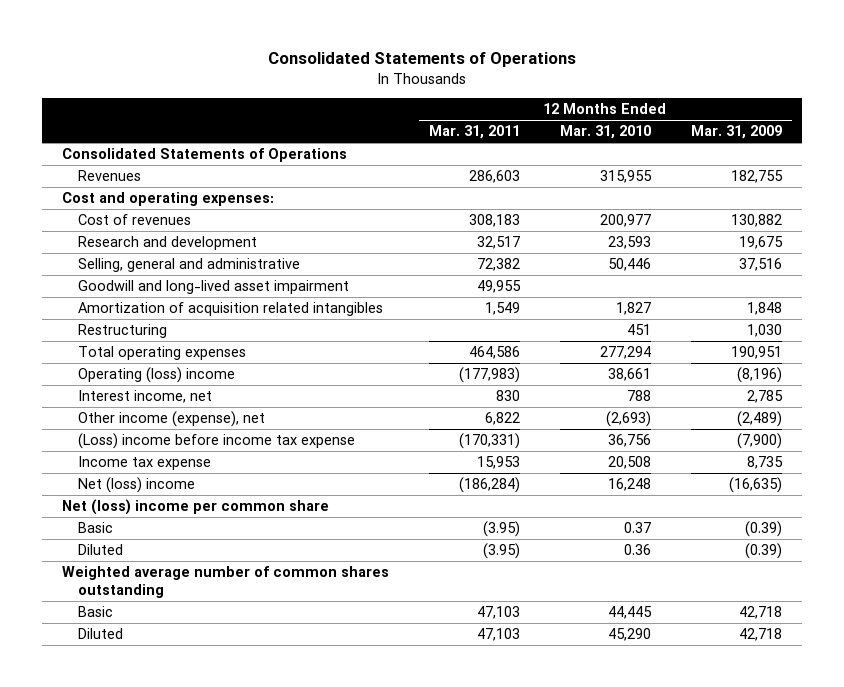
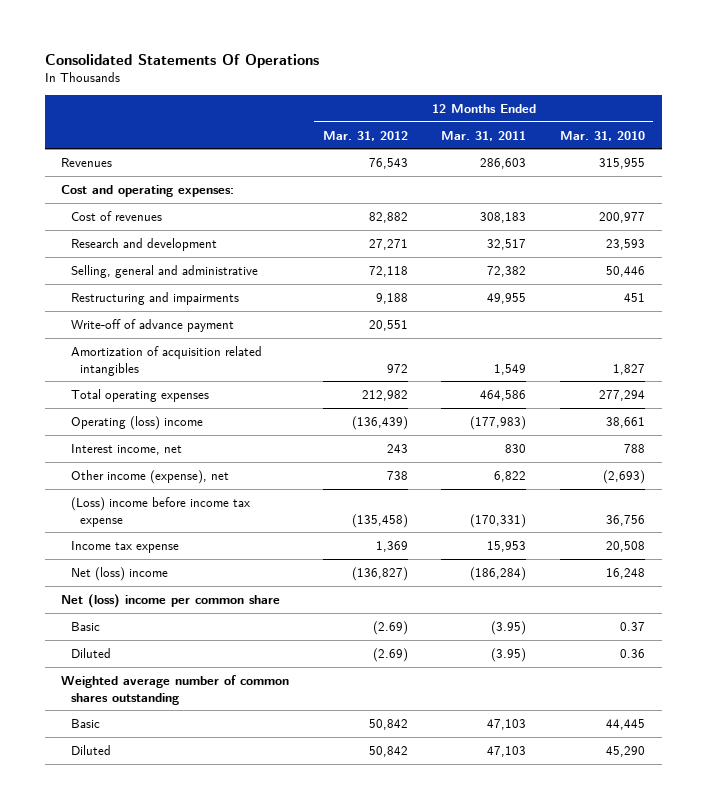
- Consolidated Statements of Operations
+ Consolidated Statements Of Operations
- | 12 Months Ended Mar. 31, 2011 | 12 Months Ended Mar. 31, 2010 | 12 Months Ended Mar. 31, 2009
+ | 12 Months Ended Mar. 31, 2012 | 12 Months Ended Mar. 31, 2011 | 12 Months Ended Mar. 31, 2010
- Consolidated Statements of Operations
- Goodwill and long-lived asset impairment | 49,955 | |
+ Restructuring and impairments | 9,188 | 49,955 | 451
+ Write-off of advance payment | 20,551 | |
- Restructuring | | 451 | 1,030

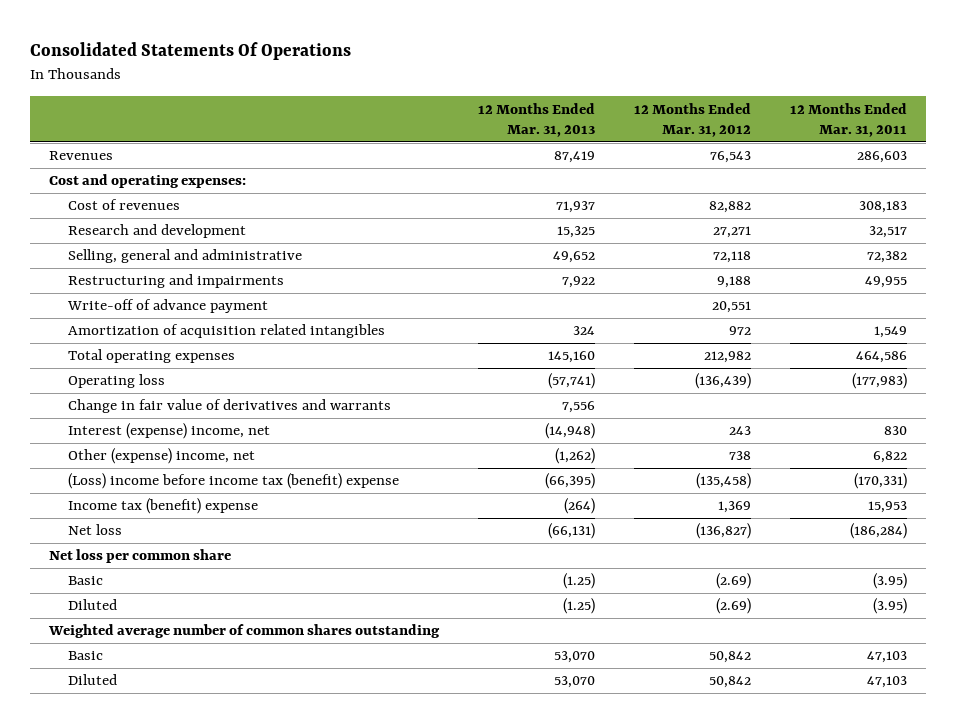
- | 12 Months Ended Mar. 31, 2012 | 12 Months Ended Mar. 31, 2011 | 12 Months Ended Mar. 31, 2010
+ | 12 Months Ended Mar. 31, 2013 | 12 Months Ended Mar. 31, 2012 | 12 Months Ended Mar. 31, 2011
- Operating (loss) income | (136,439) | (177,983) | 38,661
- Interest income, net | 243 | 830 | 788
- Other income (expense), net | 738 | 6,822 | (2,693)
- (Loss) income before income tax expense | (135,458) | (170,331) | 36,756
- Income tax expense | 1,369 | 15,953 | 20,508
- Net (loss) income | (136,827) | (186,284) | 16,248
- Net (loss) income per common share
+ Operating loss | (57,741) | (136,439) | (177,983)
+ Change in fair value of derivatives and warrants | 7,556 | |
+ Interest (expense) income, net | (14,948) | 243 | 830
+ Other (expense) income, net | (1,262) | 738 | 6,822
+ (Loss) income before income tax (benefit) expense | (66,395) | (135,458) | (170,331)
+ Income tax (benefit) expense | (264) | 1,369 | 15,953
+ Net loss | (66,131) | (136,827) | (186,284)
+ Net loss per common share

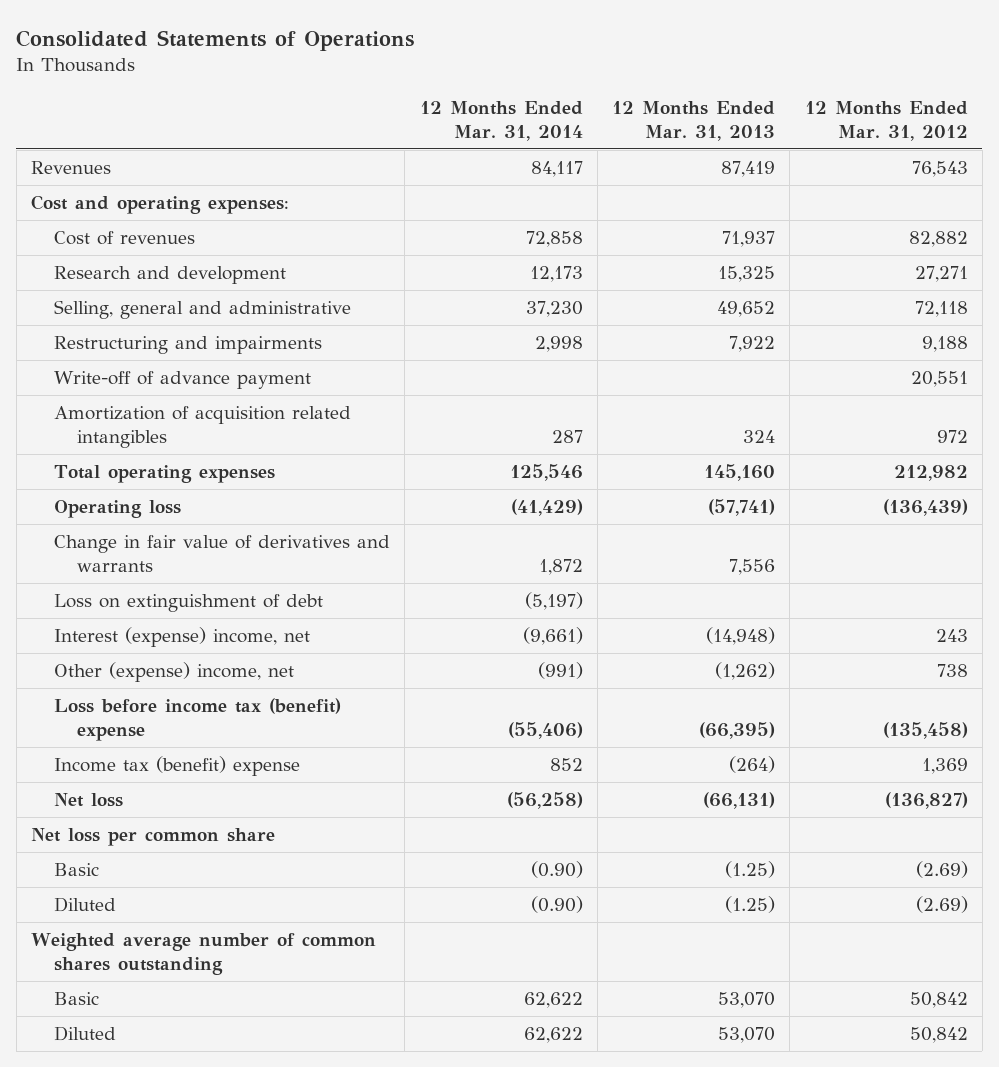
- Consolidated Statements Of Operations
+ Consolidated Statements of Operations
- | 12 Months Ended Mar. 31, 2013 | 12 Months Ended Mar. 31, 2012 | 12 Months Ended Mar. 31, 2011
+ | 12 Months Ended Mar. 31, 2014 | 12 Months Ended Mar. 31, 2013 | 12 Months Ended Mar. 31, 2012
+ Loss on extinguishment of debt | (5,197) | |
- (Loss) income before income tax (benefit) expense | (66,395) | (135,458) | (170,331)
+ Loss before income tax (benefit) expense | (55,406) | (66,395) | (135,458)

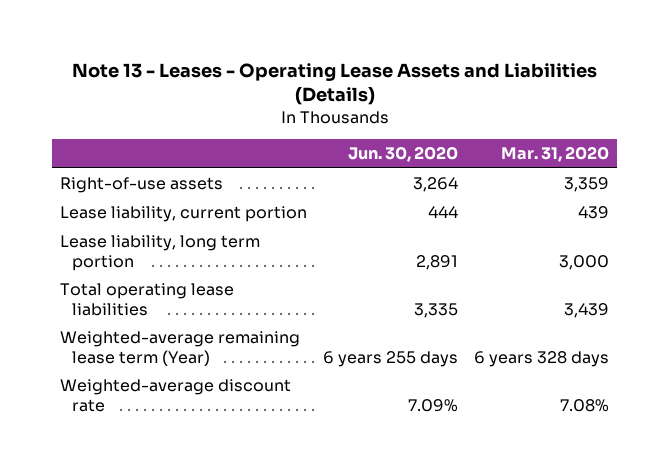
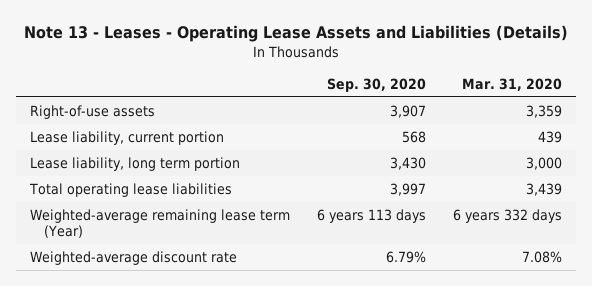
- | Jun. 30, 2020 | Mar. 31, 2020
+ | Sep. 30, 2020 | Mar. 31, 2020
- Weighted-average remaining lease term (Year) | 6 years 255 days | 6 years 328 days
+ Weighted-average remaining lease term (Year) | 6 years 113 days | 6 years 332 days

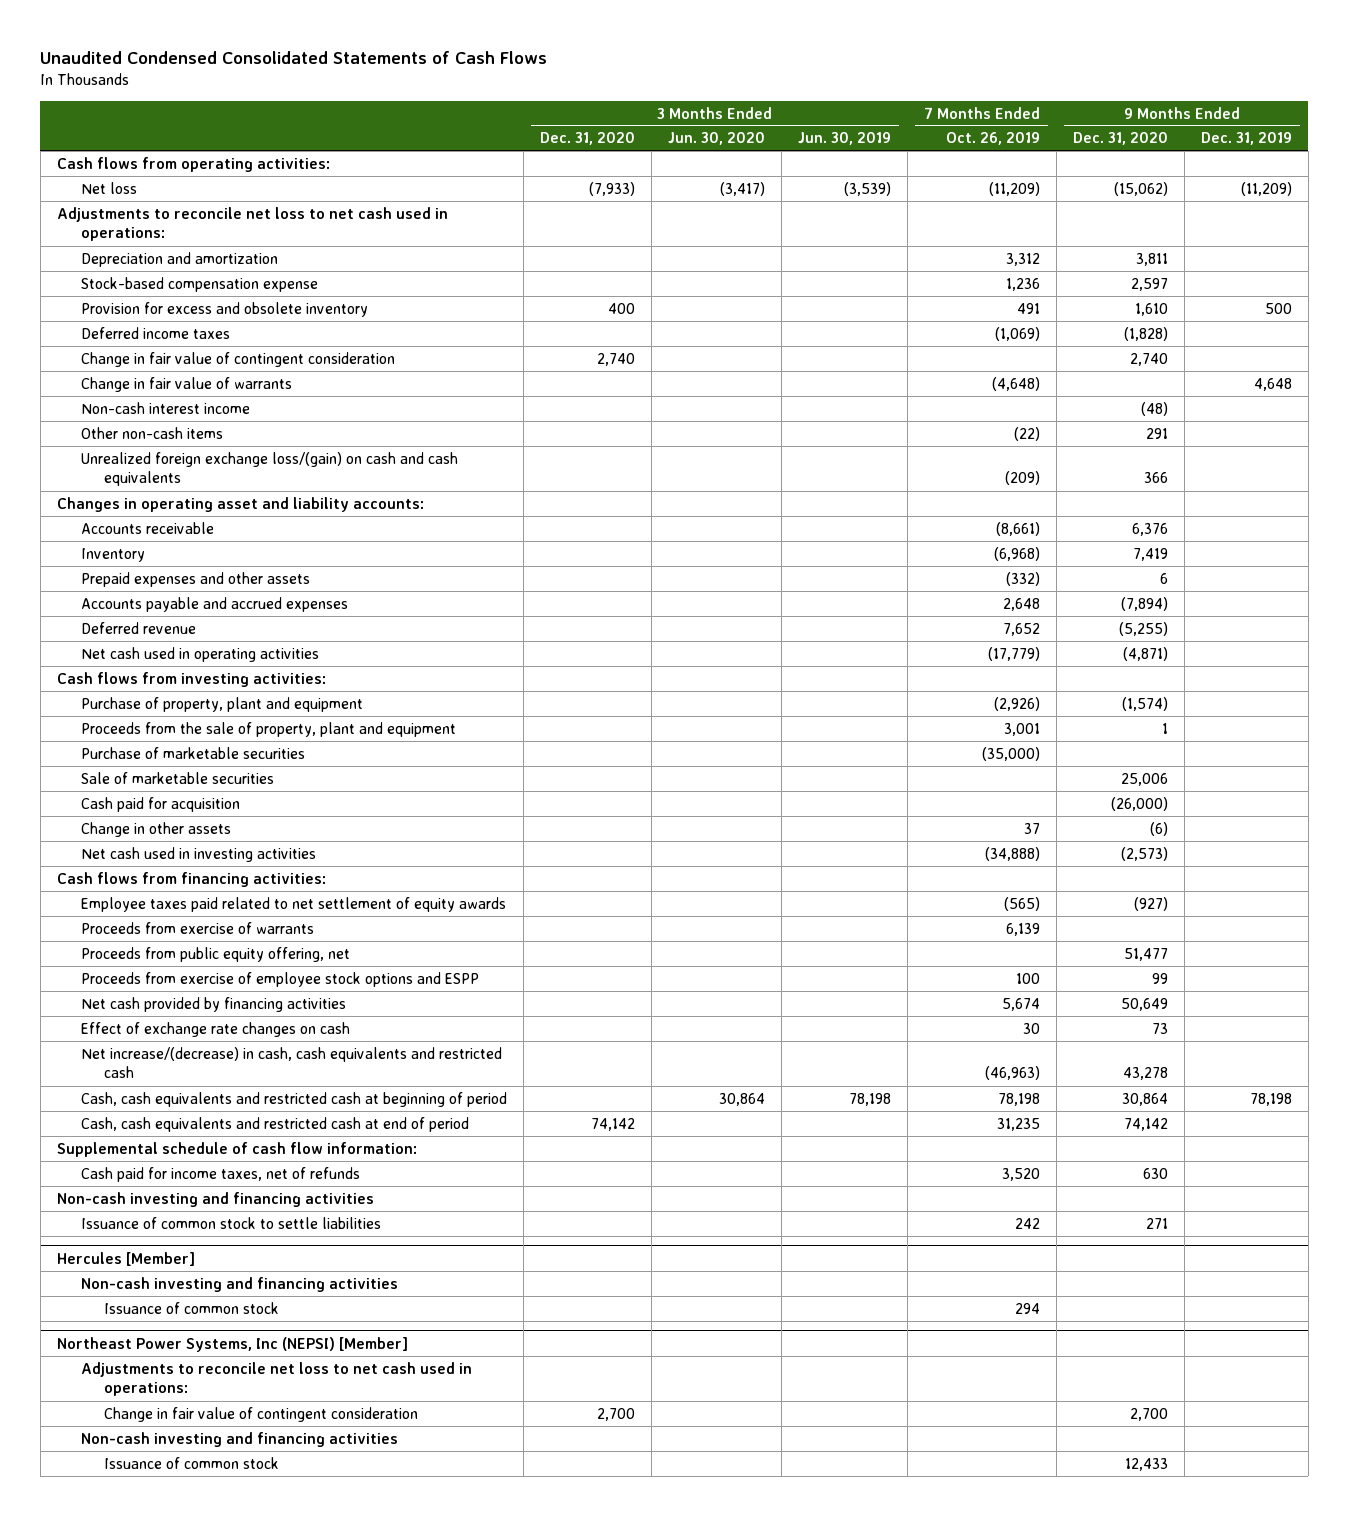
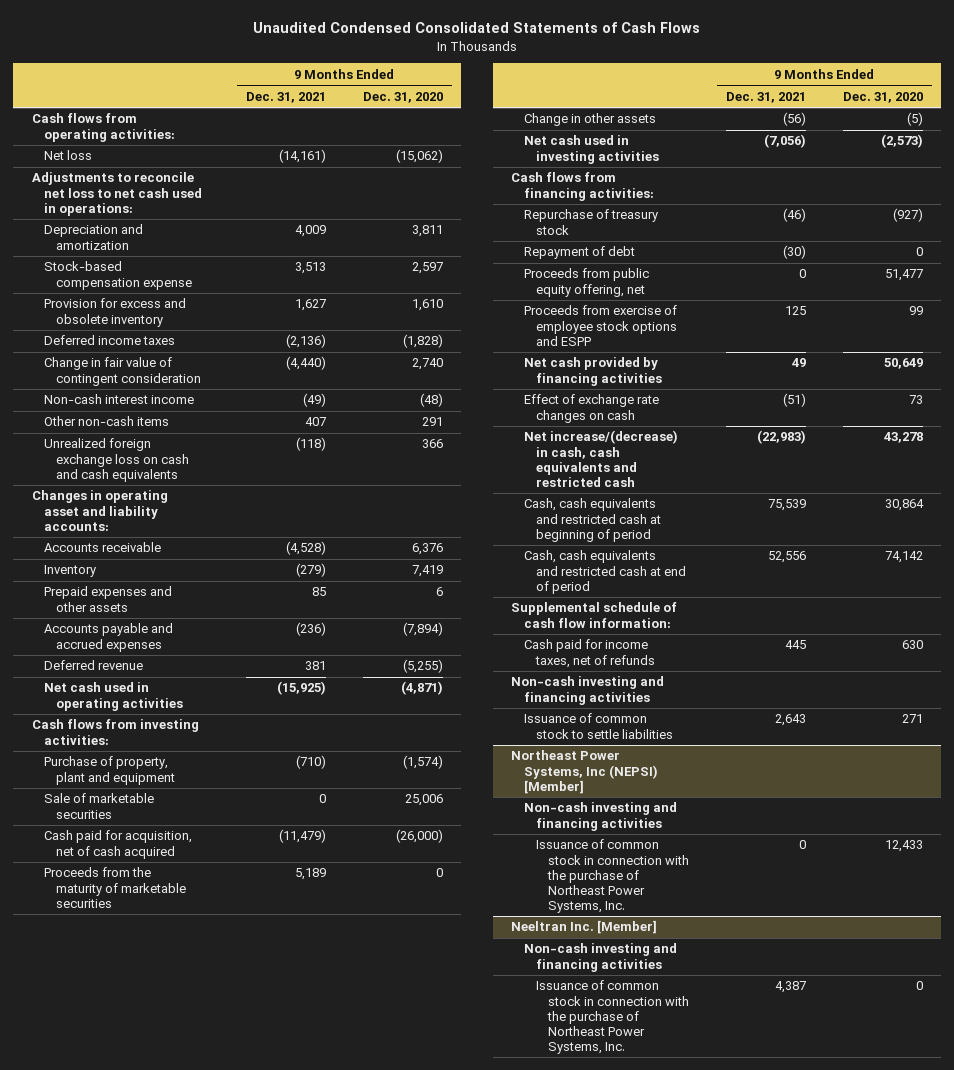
- | 3 Months Ended Dec. 31, 2020 | 3 Months Ended Jun. 30, 2020 | 3 Months Ended Jun. 30, 2019 | 7 Months Ended Oct. 26, 2019 | 9 Months Ended Dec. 31, 2020 | 9 Months Ended Dec. 31, 2019
+ | 9 Months Ended Dec. 31, 2021 | 9 Months Ended Dec. 31, 2020
- Change in fair value of warrants | | | | (4,648) | | 4,648
- Unrealized foreign exchange loss/(gain) on cash and cash equivalents | | | | (209) | 366 |
+ Unrealized foreign exchange loss on cash and cash equivalents | (118) | 366
- Proceeds from the sale of property, plant and equipment | | | | 3,001 | 1 |
- Purchase of marketable securities | | | | (35,000) | |
- Cash paid for acquisition | | | | | (26,000) |
- Change in other assets | | | | 37 | (6) |
+ Cash paid for acquisition, net of cash acquired | (11,479) | (26,000)
+ Proceeds from the maturity of marketable securities | 5,189 | 0
+ Change in other assets | (56) | (5)
- Employee taxes paid related to net settlement of equity awards | | | | (565) | (927) |
- Proceeds from exercise of warrants | | | | 6,139 | |
+ Repurchase of treasury stock | (46) | (927)
+ Repayment of debt | (30) | 0
- Hercules [Member]
- Non-cash investing and financing activities
- Issuance of common stock | | | | 294 | |
@ Northeast Power Systems, Inc (NEPSI) [Member]
- Adjustments to reconcile net loss to net cash used in operations:
- Change in fair value of contingent consideration | 2,700 | | | | 2,700 |
- Issuance of common stock | | | | | 12,433 |
+ Issuance of common stock in connection with the purchase of Northeast Power Systems, Inc. | 0 | 12,433
+ Neeltran Inc. [Member]
+ Non-cash investing and financing activities
+ Issuance of common stock in connection with the purchase of Northeast Power Systems, Inc. | 4,387 | 0

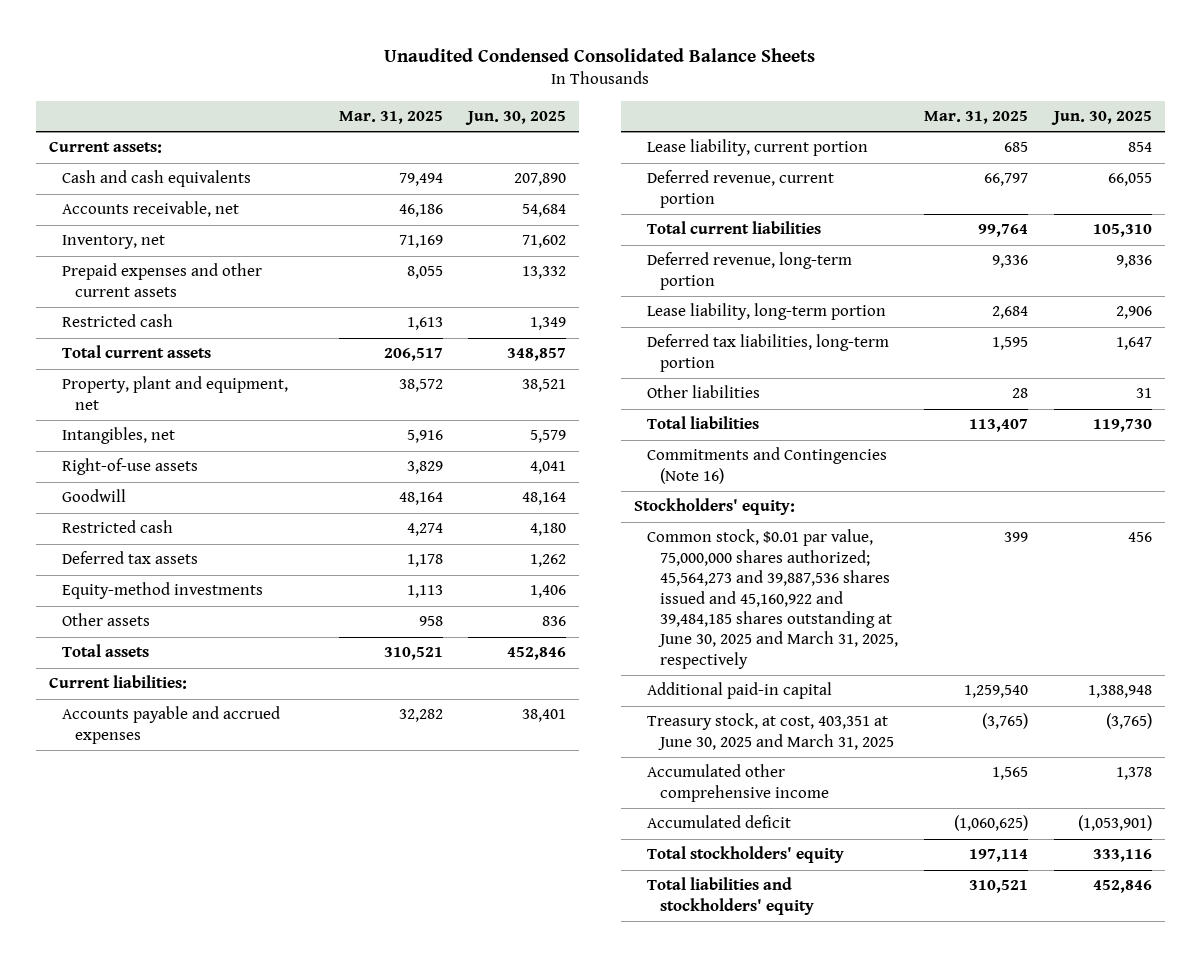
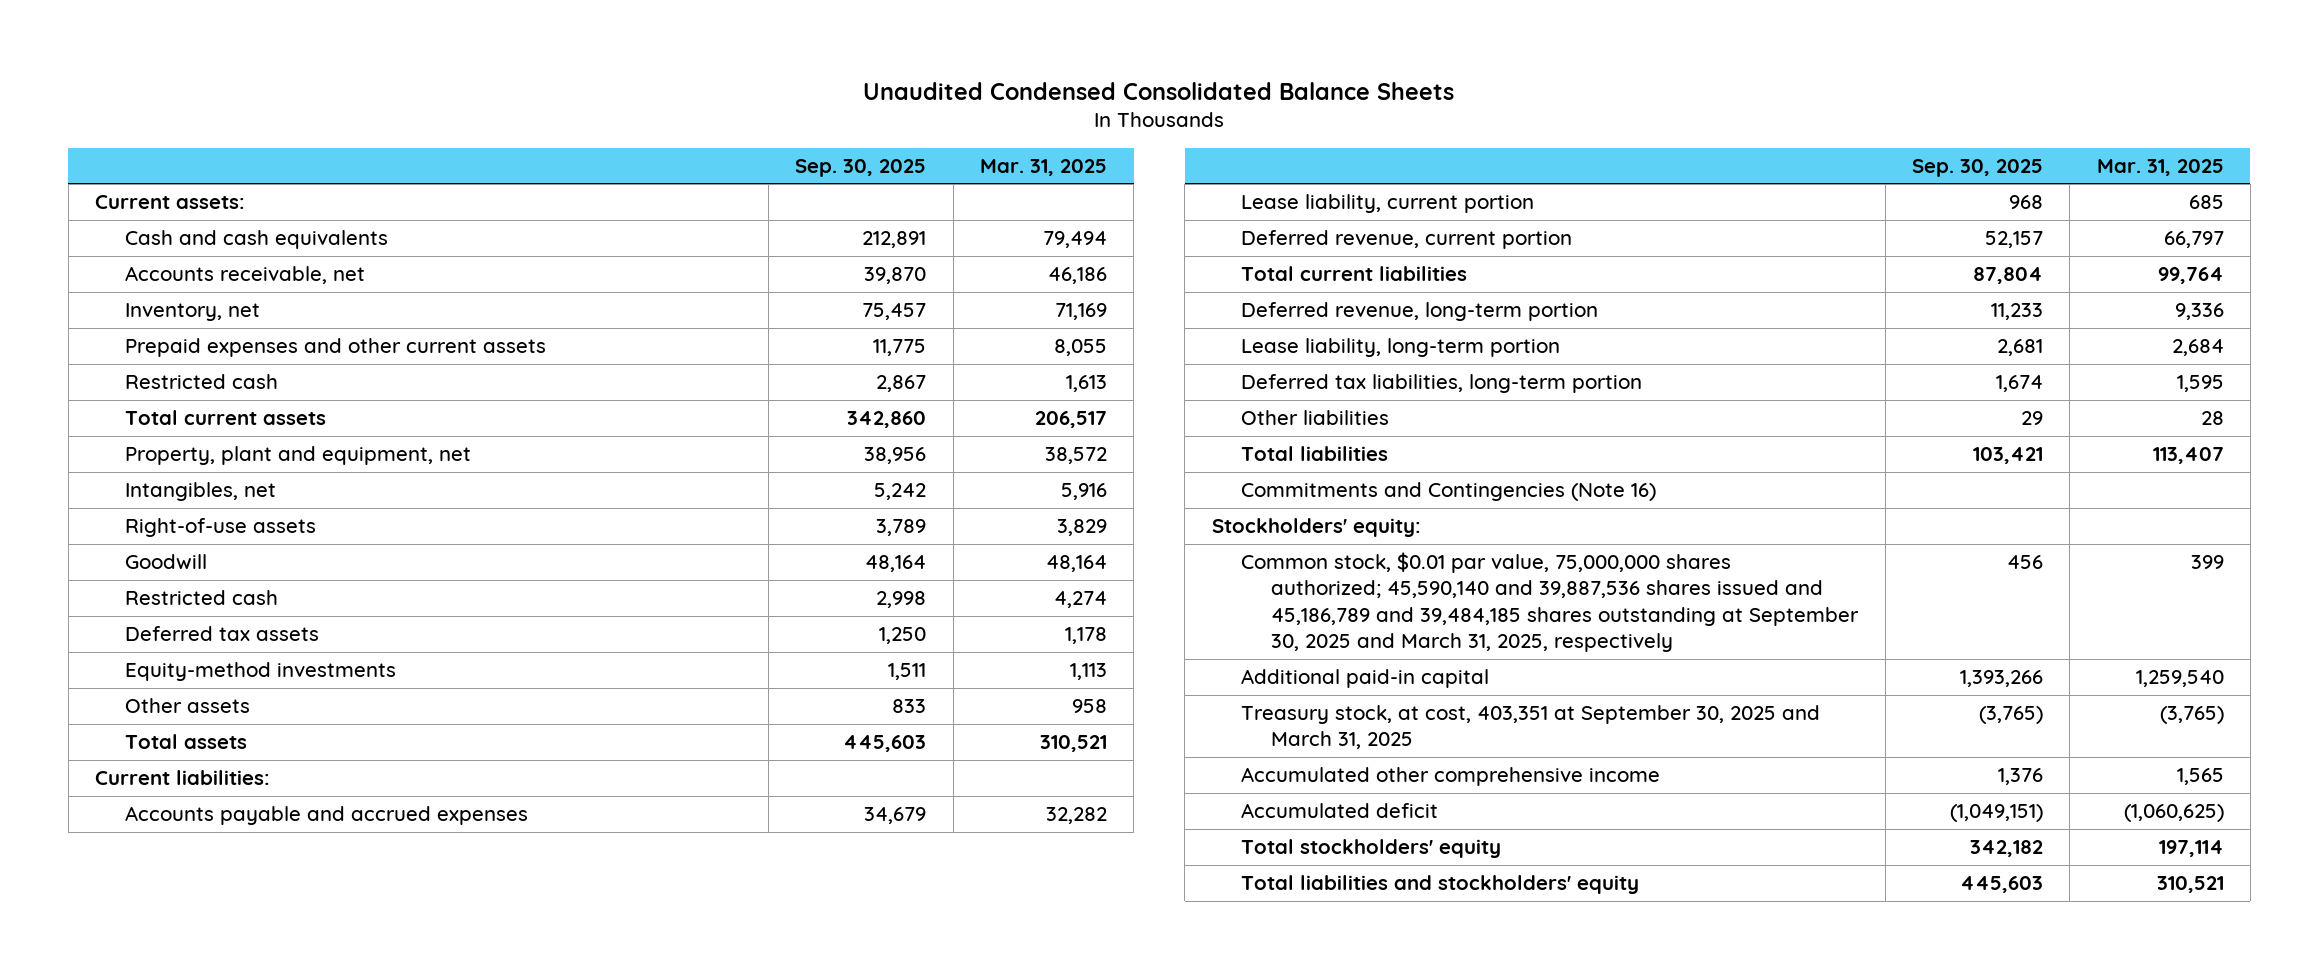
- | Mar. 31, 2025 | Jun. 30, 2025
+ | Sep. 30, 2025 | Mar. 31, 2025
- Common stock, $0.01 par value, 75,000,000 shares authorized; 45,564,273 and 39,887,536 shares issued and 45,160,922 and 39,484,185 shares outstanding at June 30, 2025 and March 31, 2025, respectively | 399 | 456
+ Common stock, $0.01 par value, 75,000,000 shares authorized; 45,590,140 and 39,887,536 shares issued and 45,186,789 and 39,484,185 shares outstanding at September 30, 2025 and March 31, 2025, respectively | 456 | 399
- Treasury stock, at cost, 403,351 at June 30, 2025 and March 31, 2025 | (3,765) | (3,765)
+ Treasury stock, at cost, 403,351 at September 30, 2025 and March 31, 2025 | (3,765) | (3,765)

